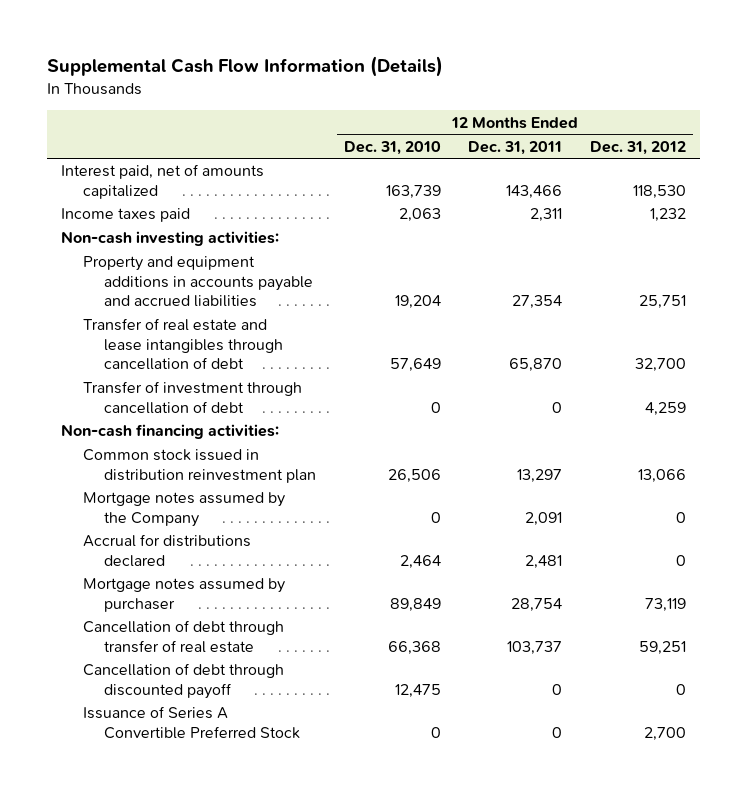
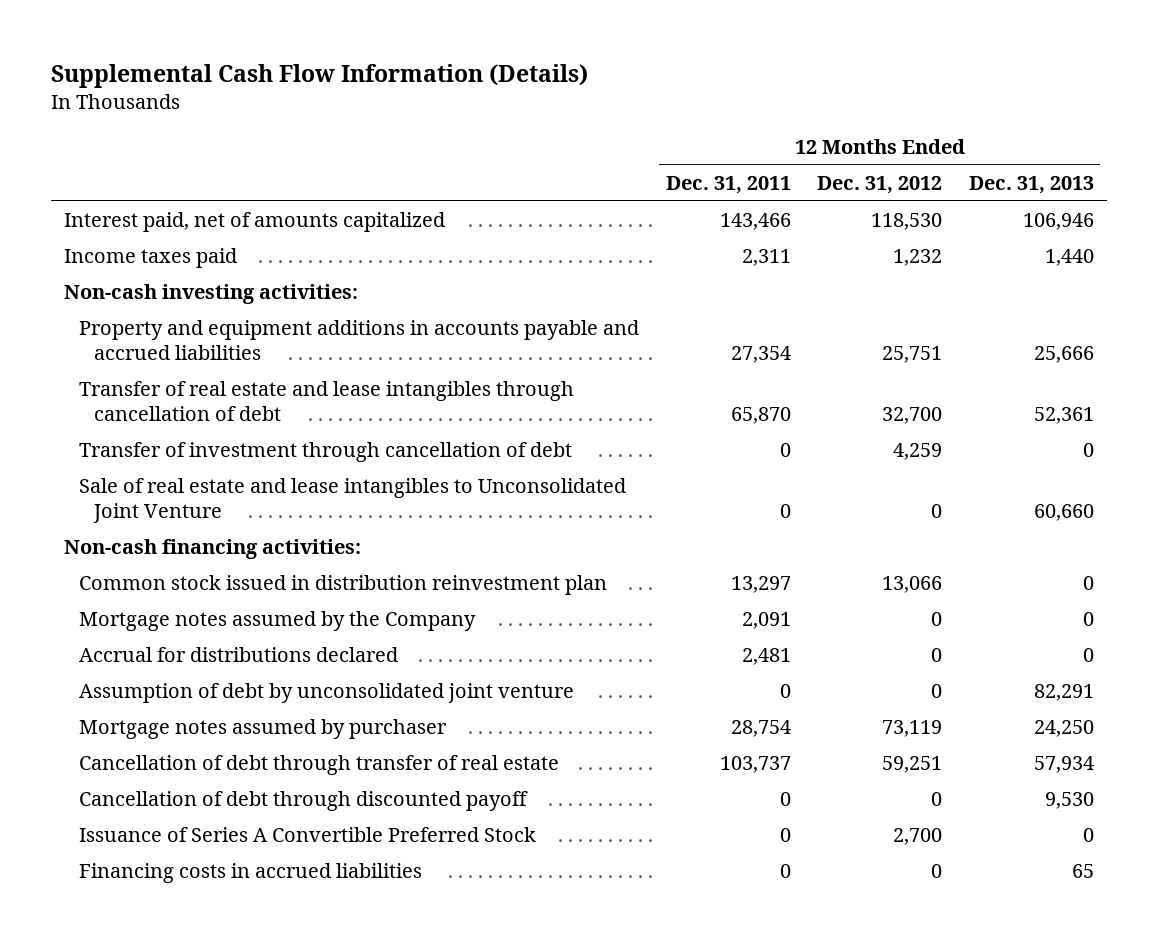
- | 12 Months Ended Dec. 31, 2010 | 12 Months Ended Dec. 31, 2011 | 12 Months Ended Dec. 31, 2012
+ | 12 Months Ended Dec. 31, 2011 | 12 Months Ended Dec. 31, 2012 | 12 Months Ended Dec. 31, 2013
+ Sale of real estate and lease intangibles to Unconsolidated Joint Venture | 0 | 0 | 60,660
+ Assumption of debt by unconsolidated joint venture | 0 | 0 | 82,291
+ Financing costs in accrued liabilities | 0 | 0 | 65

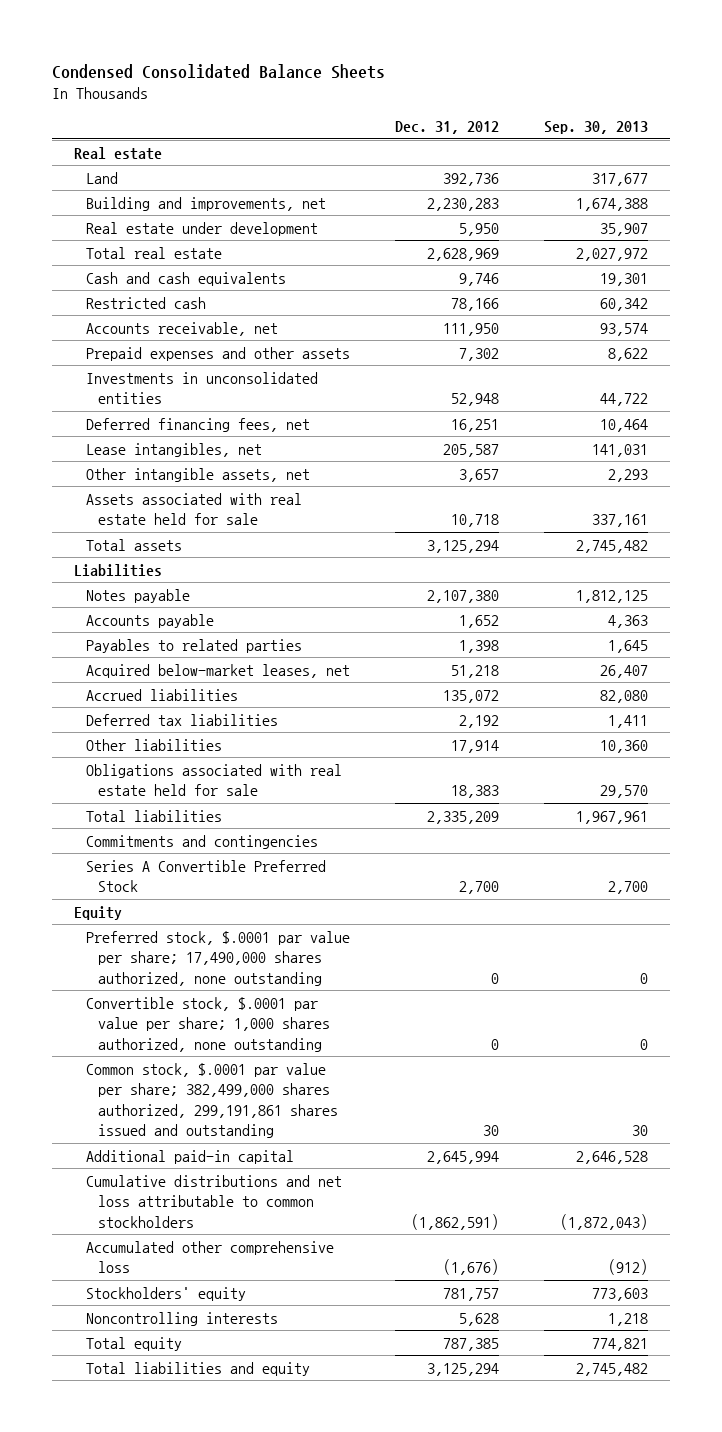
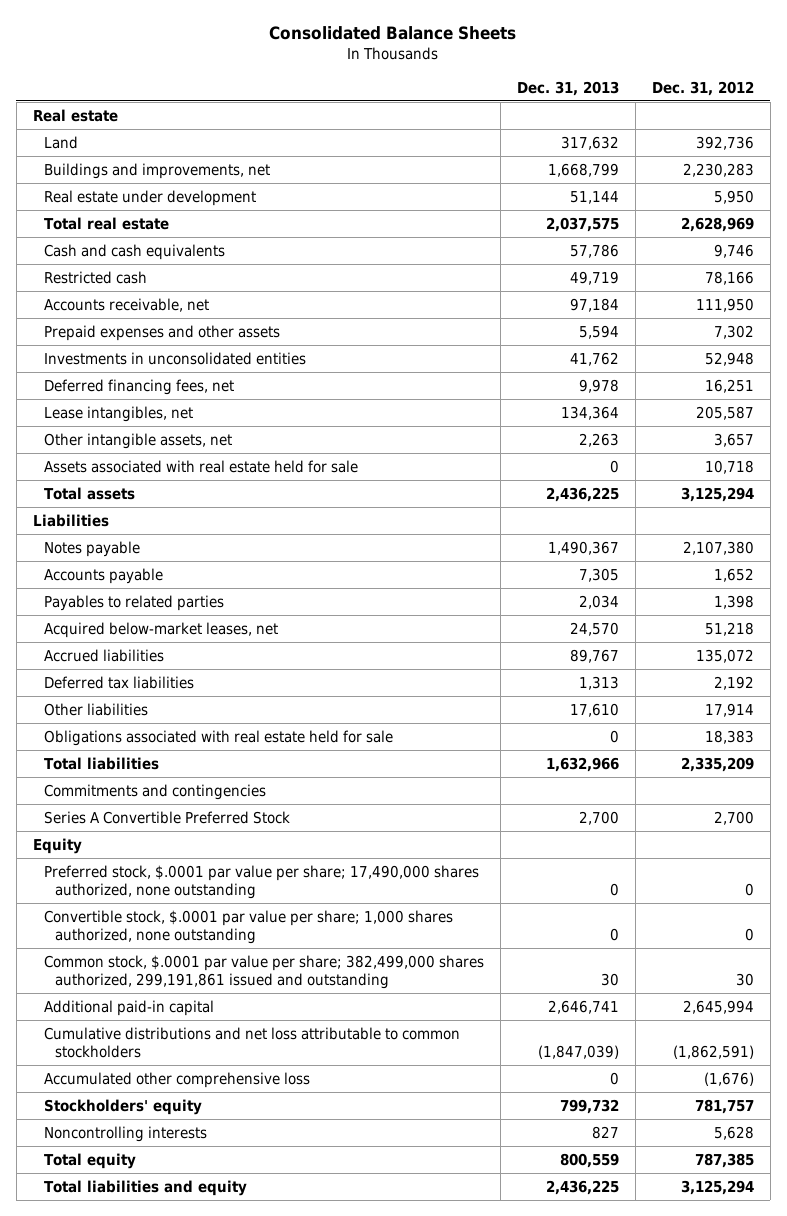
- Condensed Consolidated Balance Sheets
+ Consolidated Balance Sheets
- | Dec. 31, 2012 | Sep. 30, 2013
+ | Dec. 31, 2013 | Dec. 31, 2012
- Building and improvements, net | 2,230,283 | 1,674,388
+ Buildings and improvements, net | 1,668,799 | 2,230,283
- Common stock, $.0001 par value per share; 382,499,000 shares authorized, 299,191,861 shares issued and outstanding | 30 | 30
+ Common stock, $.0001 par value per share; 382,499,000 shares authorized, 299,191,861 issued and outstanding | 30 | 30

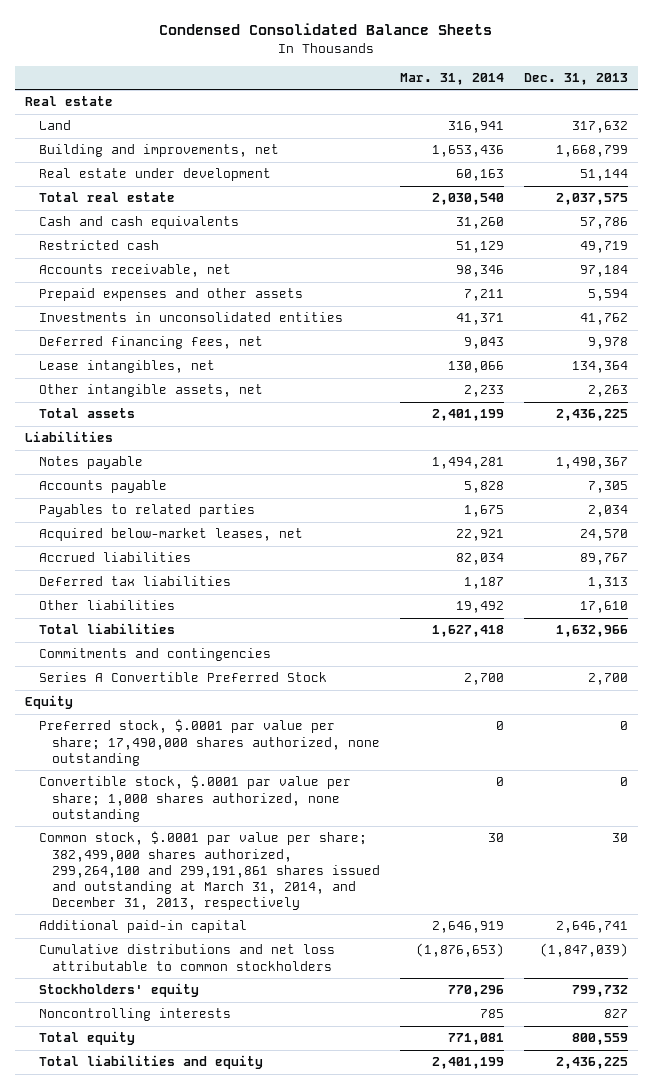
- Consolidated Balance Sheets
+ Condensed Consolidated Balance Sheets
- | Dec. 31, 2013 | Dec. 31, 2012
+ | Mar. 31, 2014 | Dec. 31, 2013
- Buildings and improvements, net | 1,668,799 | 2,230,283
+ Building and improvements, net | 1,653,436 | 1,668,799
- Assets associated with real estate held for sale | 0 | 10,718
- Obligations associated with real estate held for sale | 0 | 18,383
- Common stock, $.0001 par value per share; 382,499,000 shares authorized, 299,191,861 issued and outstanding | 30 | 30
+ Common stock, $.0001 par value per share; 382,499,000 shares authorized, 299,264,100 and 299,191,861 shares issued and outstanding at March 31, 2014, and December 31, 2013, respectively | 30 | 30
- Accumulated other comprehensive loss | 0 | (1,676)

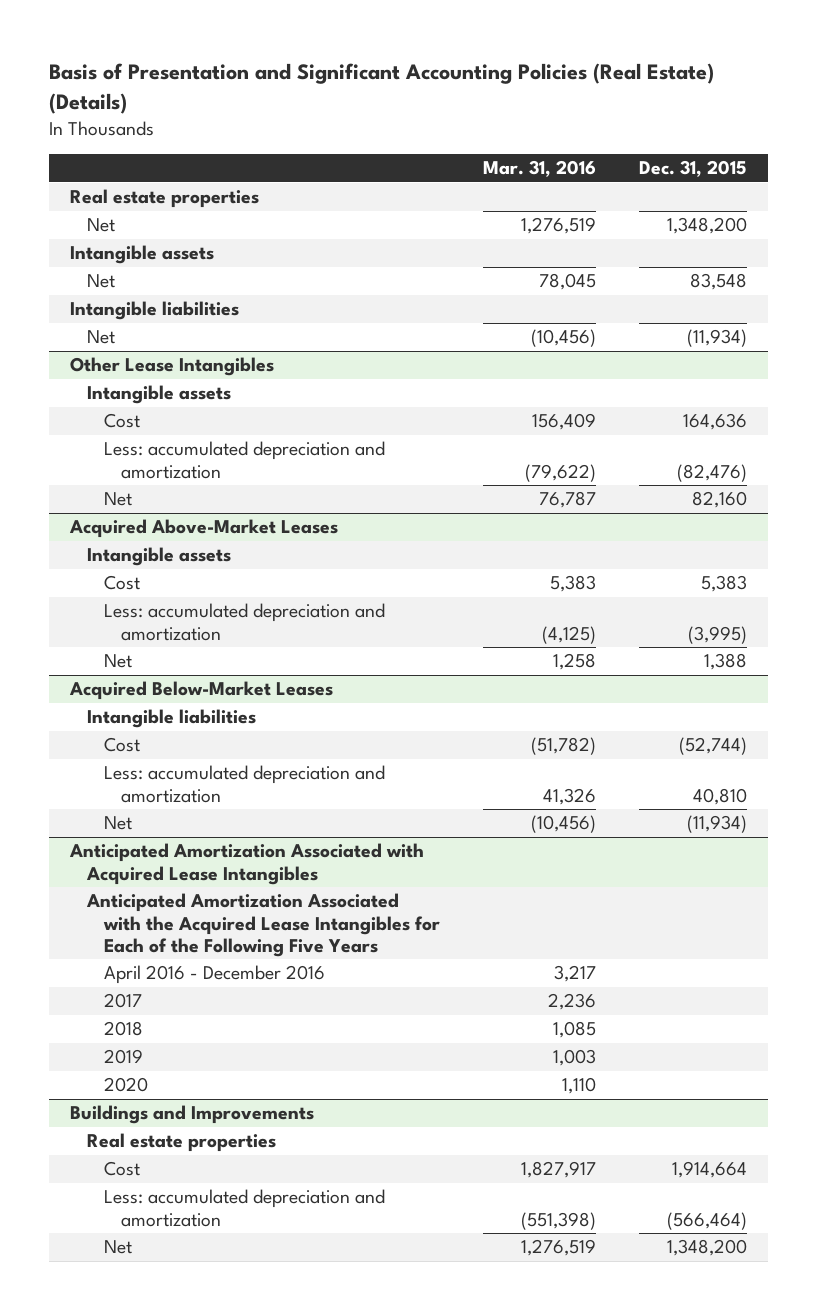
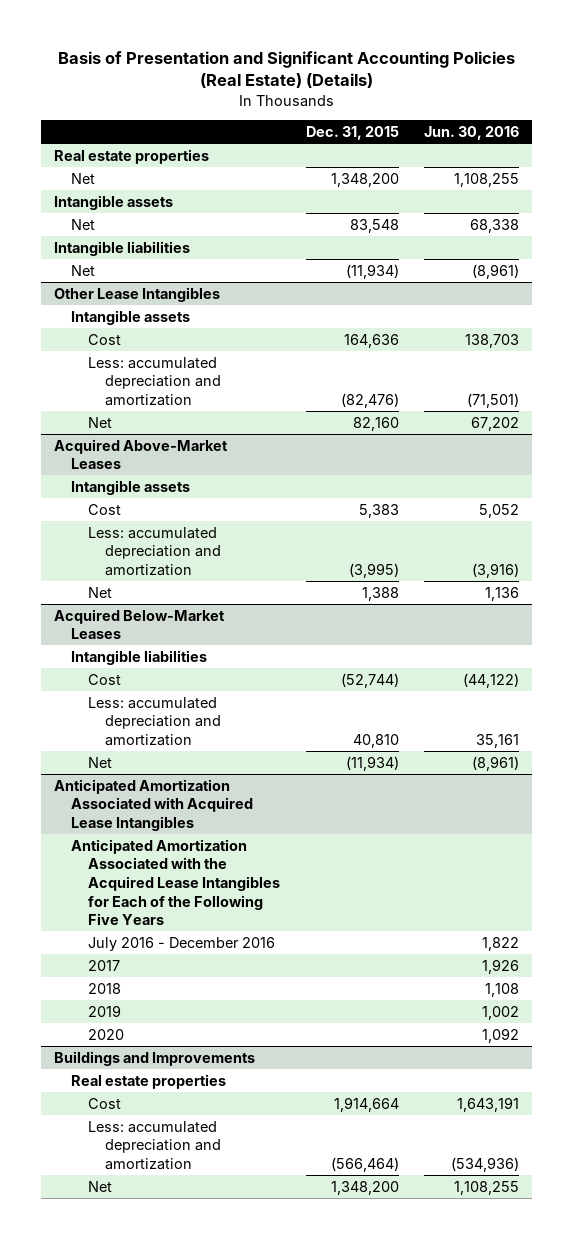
- | Mar. 31, 2016 | Dec. 31, 2015
+ | Dec. 31, 2015 | Jun. 30, 2016
@ Anticipated Amortization Associated with Acquired Lease Intangibles
- April 2016 - December 2016 | 3,217 |
+ July 2016 - December 2016 | | 1,822

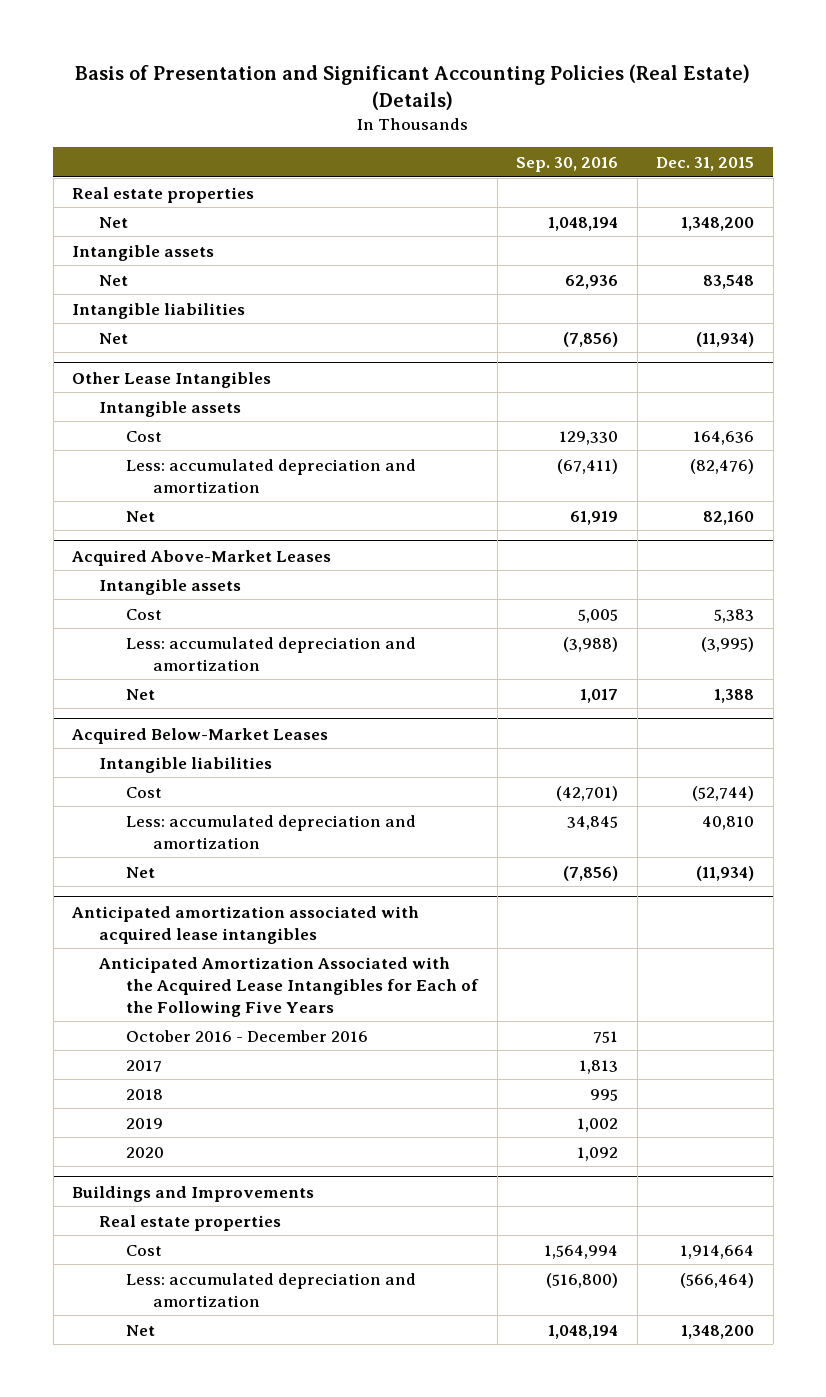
- | Dec. 31, 2015 | Jun. 30, 2016
+ | Sep. 30, 2016 | Dec. 31, 2015
- Anticipated Amortization Associated with Acquired Lease Intangibles
+ Anticipated amortization associated with acquired lease intangibles
- July 2016 - December 2016 | | 1,822
+ October 2016 - December 2016 | 751 |

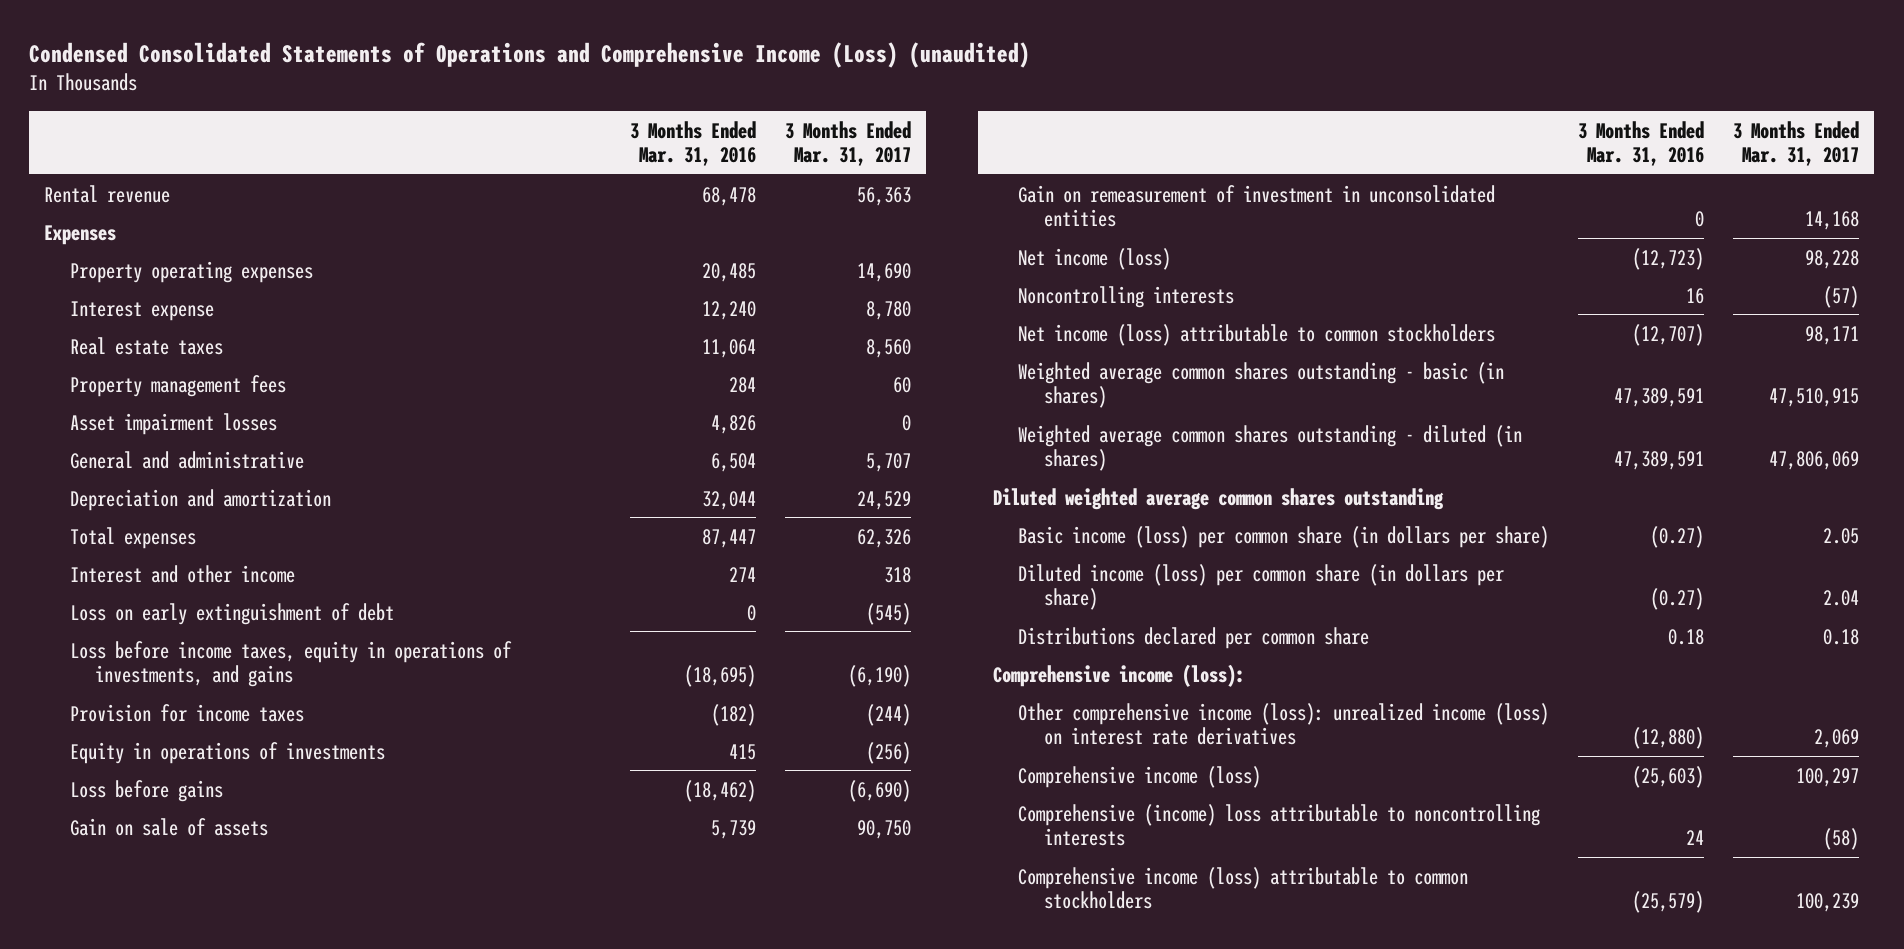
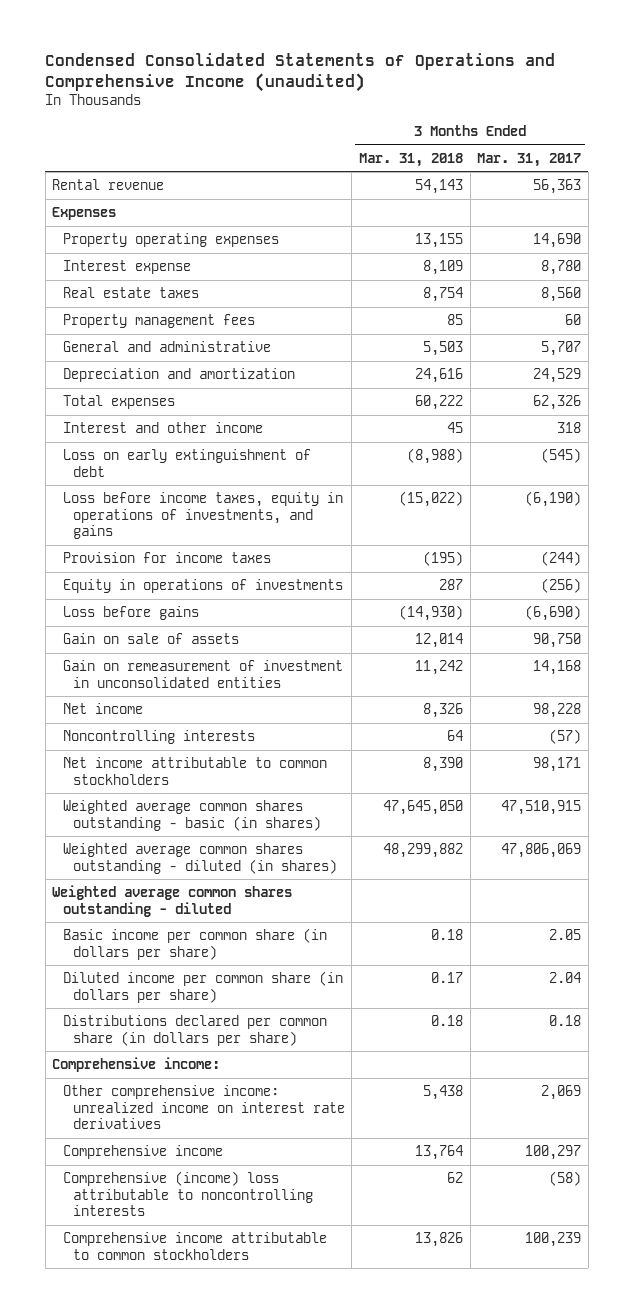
- Condensed Consolidated Statements of Operations and Comprehensive Income (Loss) (unaudited)
+ Condensed Consolidated Statements of Operations and Comprehensive Income (unaudited)
- | 3 Months Ended Mar. 31, 2016 | 3 Months Ended Mar. 31, 2017
+ | 3 Months Ended Mar. 31, 2018 | 3 Months Ended Mar. 31, 2017
- Asset impairment losses | 4,826 | 0
- Net income (loss) | (12,723) | 98,228
+ Net income | 8,326 | 98,228
- Net income (loss) attributable to common stockholders | (12,707) | 98,171
+ Net income attributable to common stockholders | 8,390 | 98,171
- Diluted weighted average common shares outstanding
- Basic income (loss) per common share (in dollars per share) | (0.27) | 2.05
- Diluted income (loss) per common share (in dollars per share) | (0.27) | 2.04
- Distributions declared per common share | 0.18 | 0.18
- Comprehensive income (loss):
- Other comprehensive income (loss): unrealized income (loss) on interest rate derivatives | (12,880) | 2,069
- Comprehensive income (loss) | (25,603) | 100,297
+ Weighted average common shares outstanding - diluted
+ Basic income per common share (in dollars per share) | 0.18 | 2.05
+ Diluted income per common share (in dollars per share) | 0.17 | 2.04
+ Distributions declared per common share (in dollars per share) | 0.18 | 0.18
+ Comprehensive income:
+ Other comprehensive income: unrealized income on interest rate derivatives | 5,438 | 2,069
+ Comprehensive income | 13,764 | 100,297
- Comprehensive income (loss) attributable to common stockholders | (25,579) | 100,239
+ Comprehensive income attributable to common stockholders | 13,826 | 100,239

